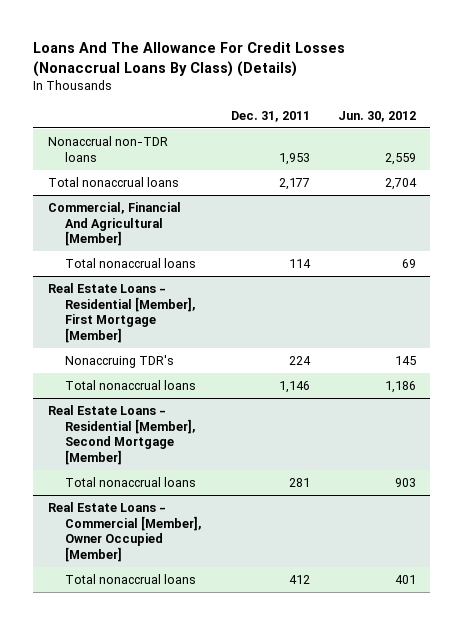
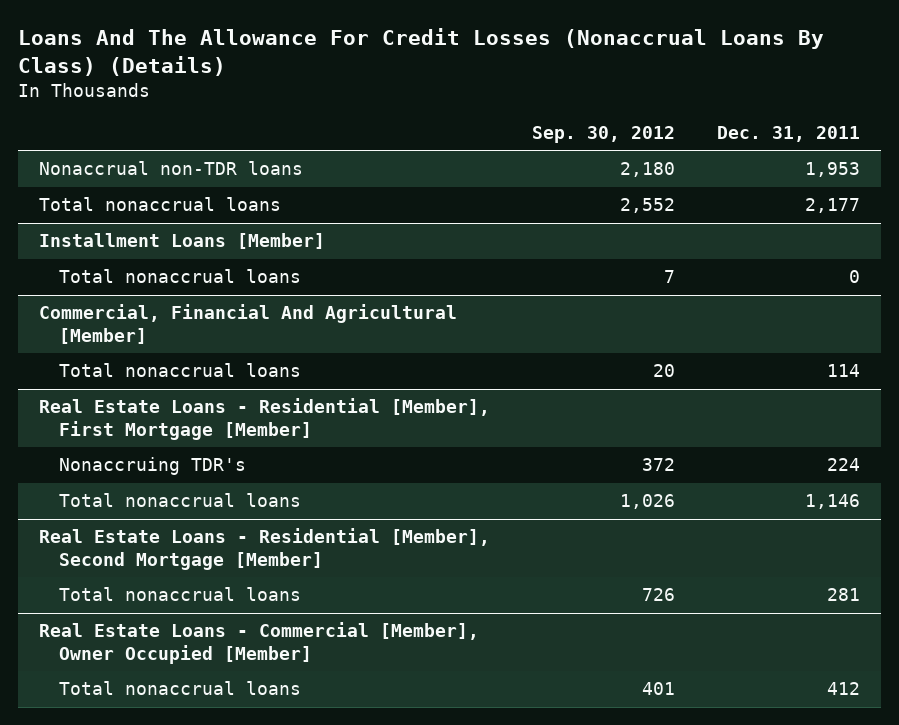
- | Dec. 31, 2011 | Jun. 30, 2012
+ | Sep. 30, 2012 | Dec. 31, 2011
+ Installment Loans [Member]
+ Total nonaccrual loans | 7 | 0

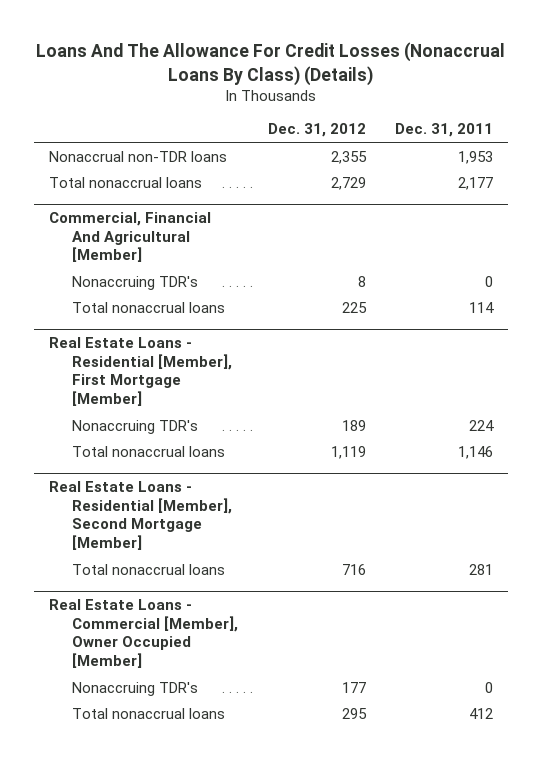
- | Sep. 30, 2012 | Dec. 31, 2011
+ | Dec. 31, 2012 | Dec. 31, 2011
- Installment Loans [Member]
- Total nonaccrual loans | 7 | 0
@ Commercial, Financial And Agricultural [Member]
+ Nonaccruing TDR's | 8 | 0
@ Real Estate Loans - Commercial [Member], Owner Occupied [Member]
+ Nonaccruing TDR's | 177 | 0

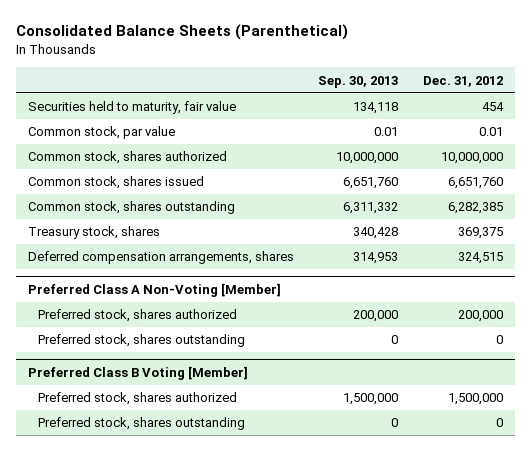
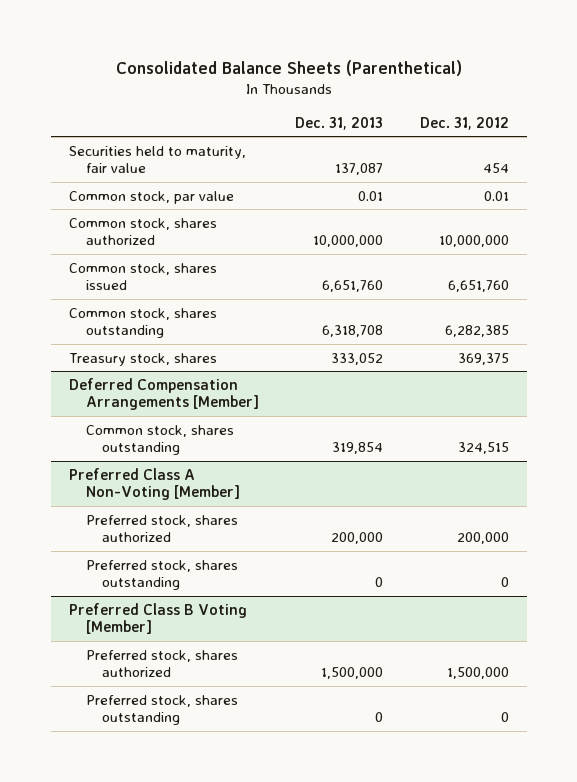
- | Sep. 30, 2013 | Dec. 31, 2012
+ | Dec. 31, 2013 | Dec. 31, 2012
- Deferred compensation arrangements, shares | 314,953 | 324,515
+ Deferred Compensation Arrangements [Member]
+ Common stock, shares outstanding | 319,854 | 324,515

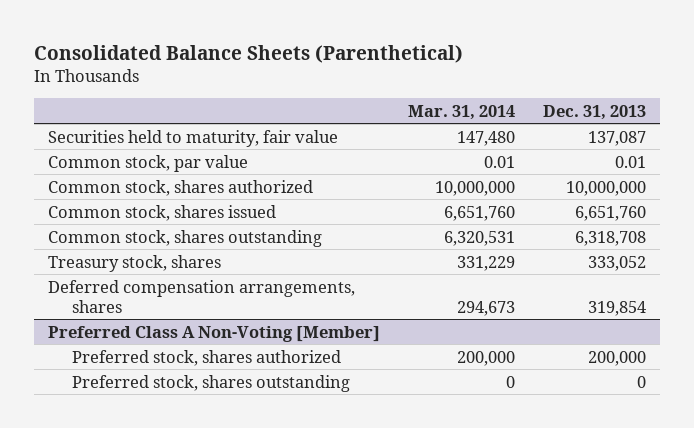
- | Dec. 31, 2013 | Dec. 31, 2012
+ | Mar. 31, 2014 | Dec. 31, 2013
- Deferred Compensation Arrangements [Member]
- Common stock, shares outstanding | 319,854 | 324,515
+ Deferred compensation arrangements, shares | 294,673 | 319,854
- Preferred Class B Voting [Member]
- Preferred stock, shares authorized | 1,500,000 | 1,500,000
- Preferred stock, shares outstanding | 0 | 0

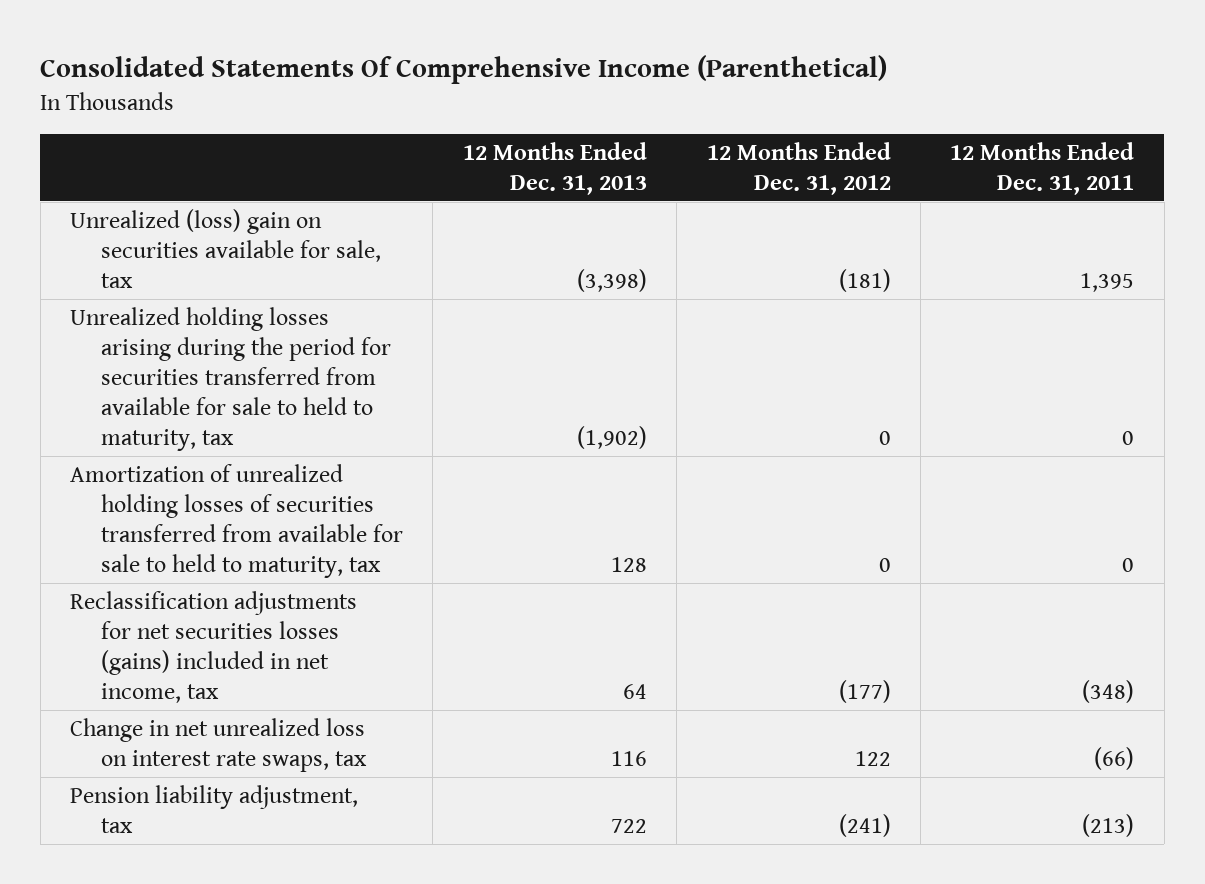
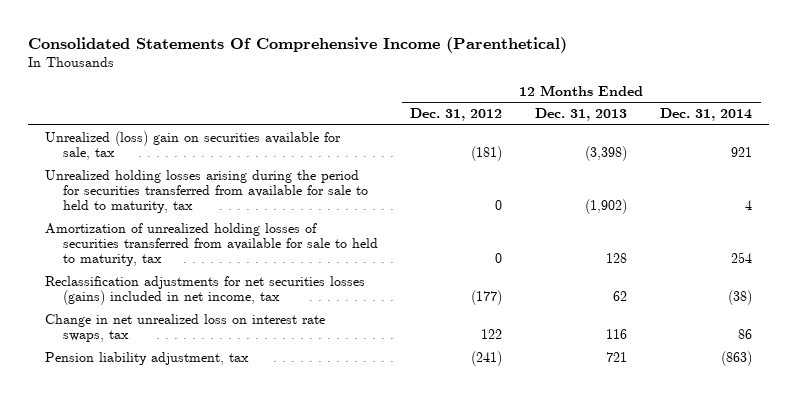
- | 12 Months Ended Dec. 31, 2013 | 12 Months Ended Dec. 31, 2012 | 12 Months Ended Dec. 31, 2011
+ | 12 Months Ended Dec. 31, 2012 | 12 Months Ended Dec. 31, 2013 | 12 Months Ended Dec. 31, 2014
- Reclassification adjustments for net securities losses (gains) included in net income, tax | 64 | (177) | (348)
+ Reclassification adjustments for net securities losses (gains) included in net income, tax | (177) | 62 | (38)
- Pension liability adjustment, tax | 722 | (241) | (213)
+ Pension liability adjustment, tax | (241) | 721 | (863)

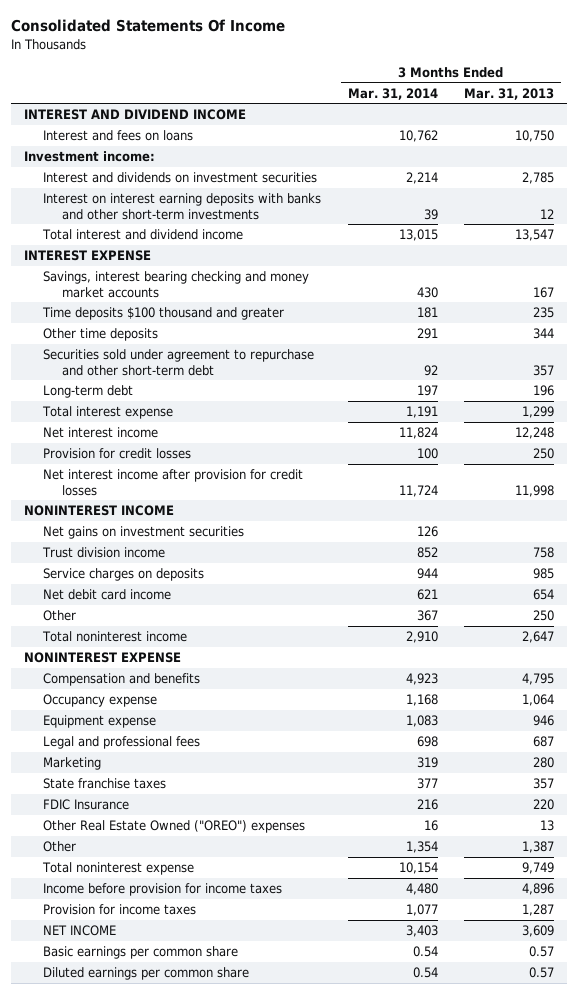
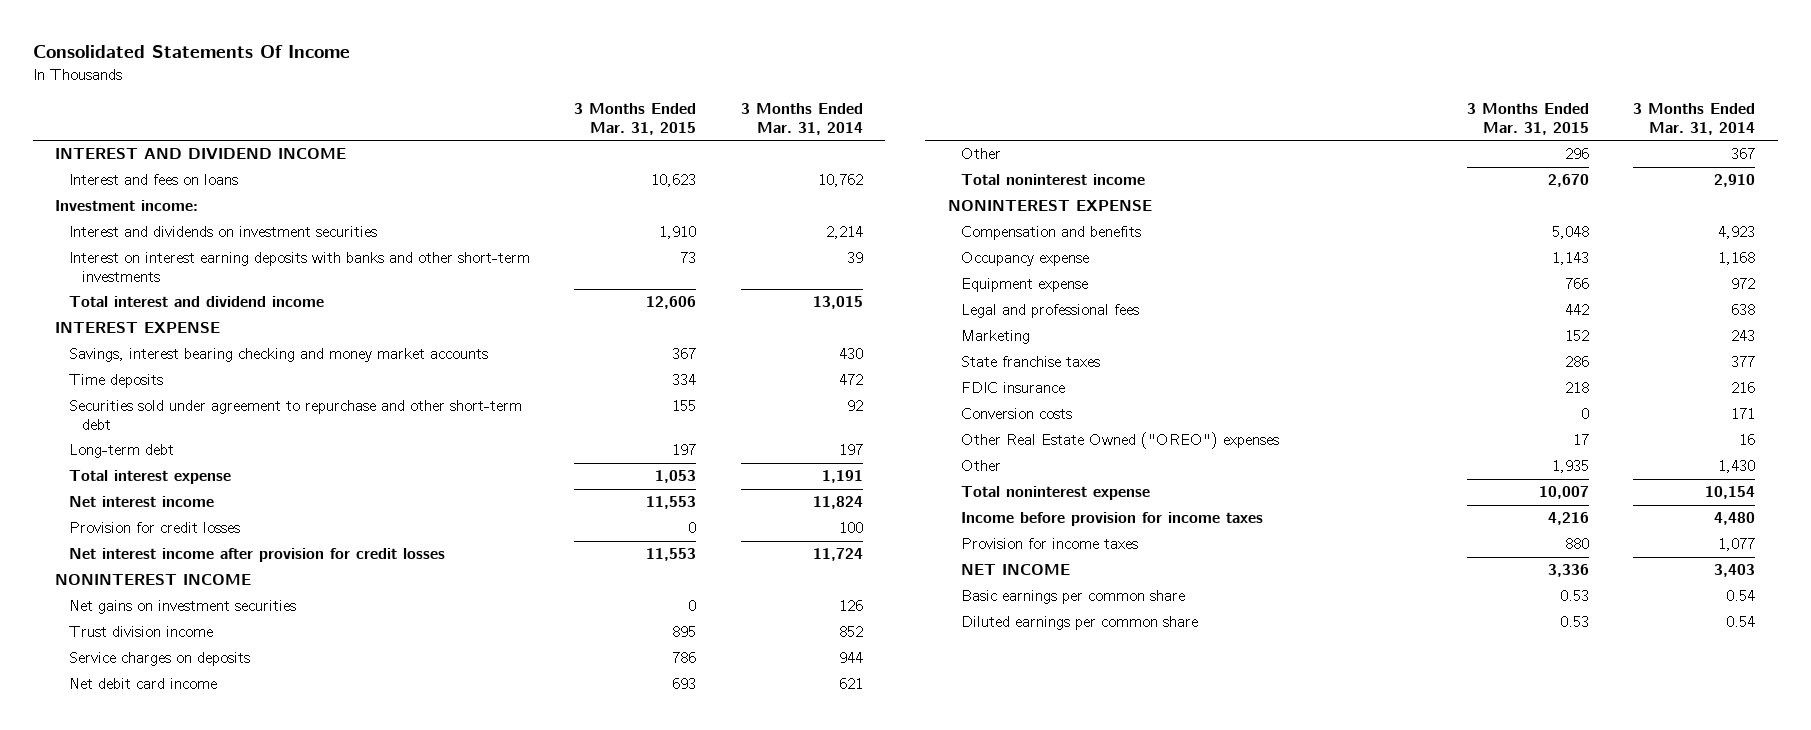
- | 3 Months Ended Mar. 31, 2014 | 3 Months Ended Mar. 31, 2013
+ | 3 Months Ended Mar. 31, 2015 | 3 Months Ended Mar. 31, 2014
- Time deposits $100 thousand and greater | 181 | 235
- Other time deposits | 291 | 344
+ Time deposits | 334 | 472
- Equipment expense | 1,083 | 946
- Legal and professional fees | 698 | 687
- Marketing | 319 | 280
+ Equipment expense | 766 | 972
+ Legal and professional fees | 442 | 638
+ Marketing | 152 | 243
- FDIC Insurance | 216 | 220
+ FDIC insurance | 218 | 216
+ Conversion costs | 0 | 171
- Other | 1,354 | 1,387
+ Other | 1,935 | 1,430

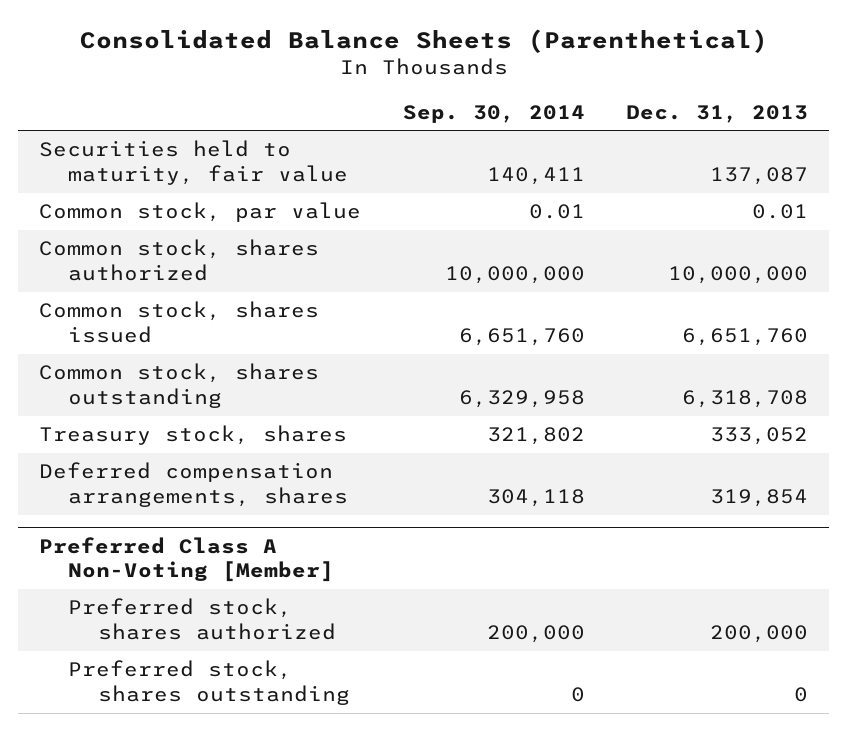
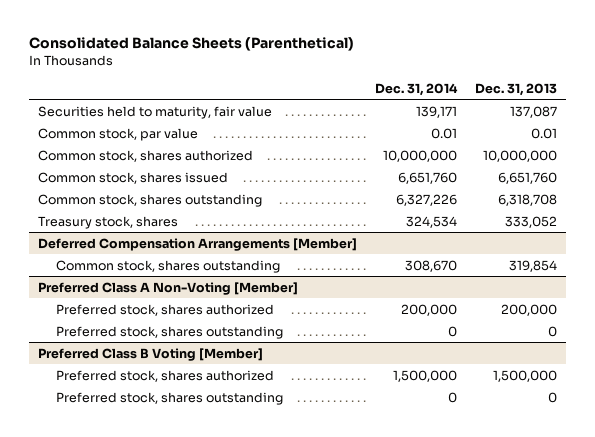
- | Sep. 30, 2014 | Dec. 31, 2013
+ | Dec. 31, 2014 | Dec. 31, 2013
- Deferred compensation arrangements, shares | 304,118 | 319,854
+ Deferred Compensation Arrangements [Member]
+ Common stock, shares outstanding | 308,670 | 319,854
+ Preferred Class B Voting [Member]
+ Preferred stock, shares authorized | 1,500,000 | 1,500,000
+ Preferred stock, shares outstanding | 0 | 0

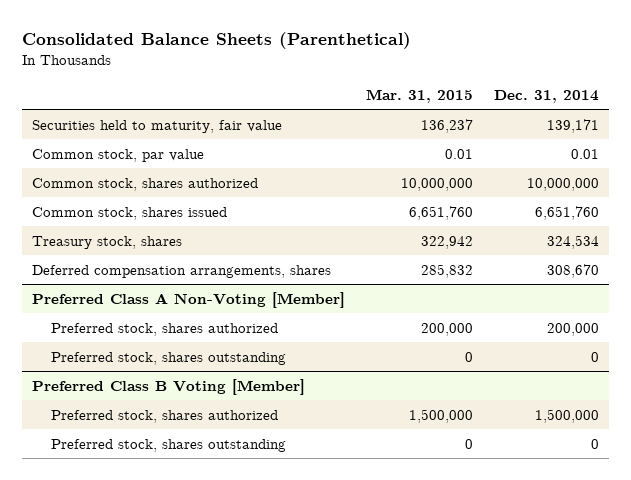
- | Dec. 31, 2014 | Dec. 31, 2013
+ | Mar. 31, 2015 | Dec. 31, 2014
- Common stock, shares outstanding | 6,327,226 | 6,318,708
- Deferred Compensation Arrangements [Member]
- Common stock, shares outstanding | 308,670 | 319,854
+ Deferred compensation arrangements, shares | 285,832 | 308,670

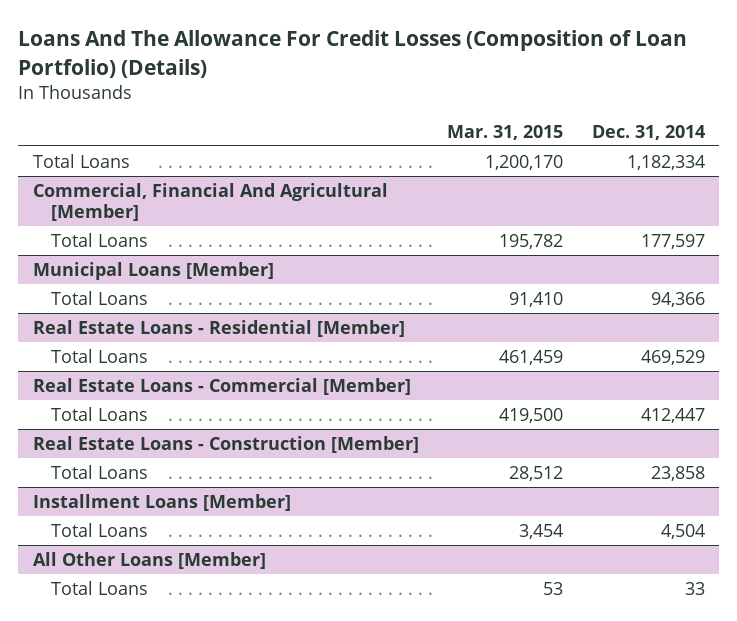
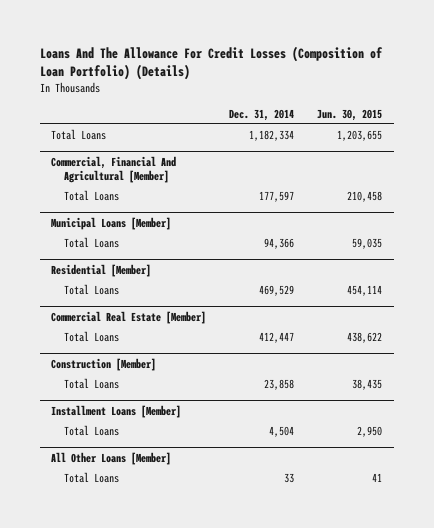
- | Mar. 31, 2015 | Dec. 31, 2014
+ | Dec. 31, 2014 | Jun. 30, 2015
- Real Estate Loans - Residential [Member]
+ Residential [Member]
- Real Estate Loans - Commercial [Member]
+ Commercial Real Estate [Member]
- Real Estate Loans - Construction [Member]
+ Construction [Member]

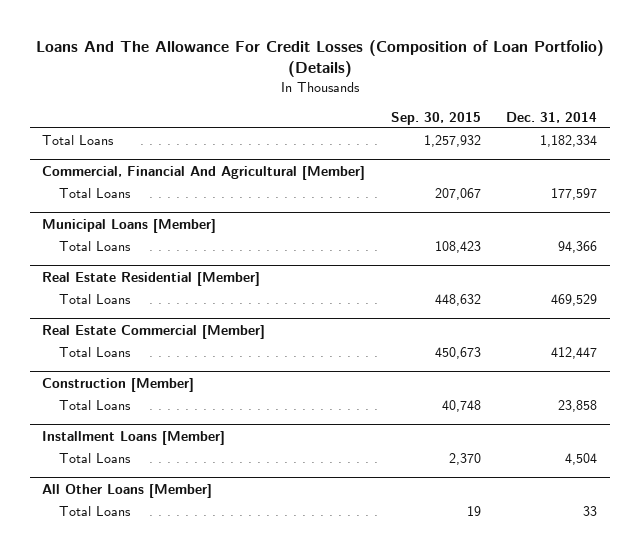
- | Dec. 31, 2014 | Jun. 30, 2015
+ | Sep. 30, 2015 | Dec. 31, 2014
- Residential [Member]
+ Real Estate Residential [Member]
- Commercial Real Estate [Member]
+ Real Estate Commercial [Member]

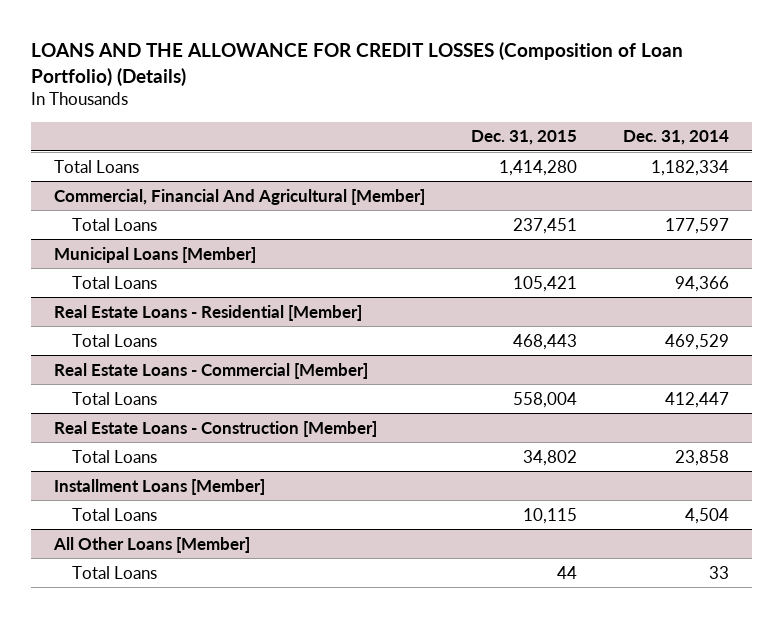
- Loans And The Allowance For Credit Losses (Composition of Loan Portfolio) (Details)
+ LOANS AND THE ALLOWANCE FOR CREDIT LOSSES (Composition of Loan Portfolio) (Details)
- | Sep. 30, 2015 | Dec. 31, 2014
+ | Dec. 31, 2015 | Dec. 31, 2014
- Real Estate Residential [Member]
+ Real Estate Loans - Residential [Member]
- Real Estate Commercial [Member]
+ Real Estate Loans - Commercial [Member]
- Construction [Member]
+ Real Estate Loans - Construction [Member]

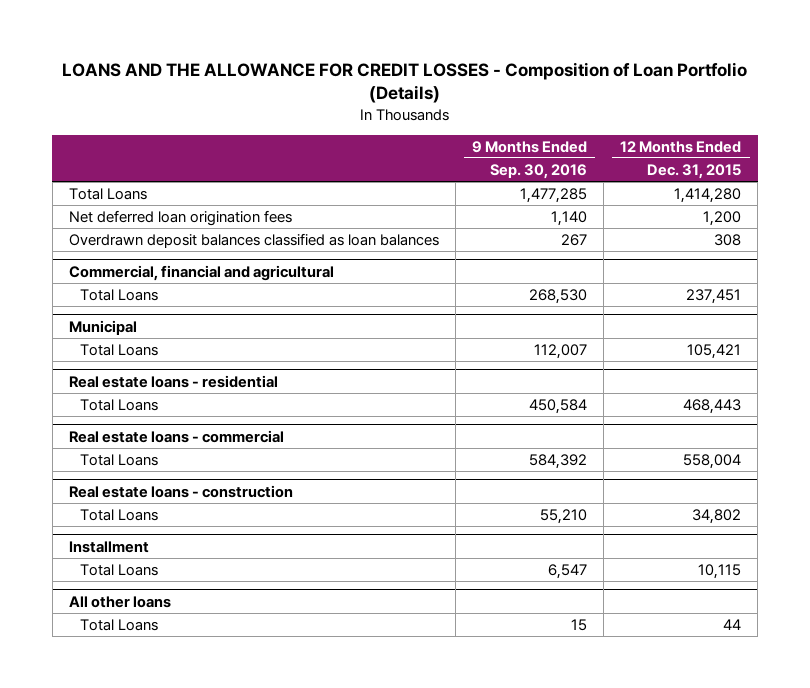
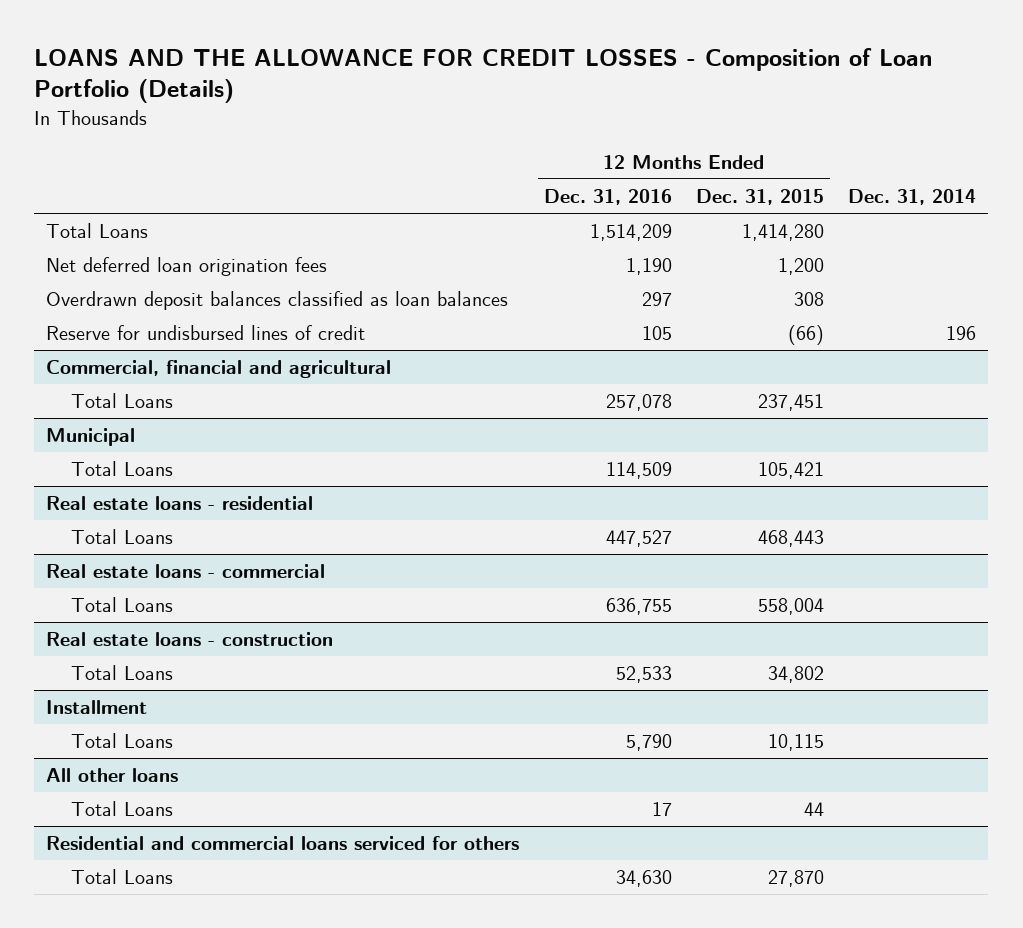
- | 9 Months Ended Sep. 30, 2016 | 12 Months Ended Dec. 31, 2015
+ | 12 Months Ended Dec. 31, 2016 | 12 Months Ended Dec. 31, 2015 | Dec. 31, 2014
+ Reserve for undisbursed lines of credit | 105 | (66) | 196
+ Residential and commercial loans serviced for others
+ Total Loans | 34,630 | 27,870 |

